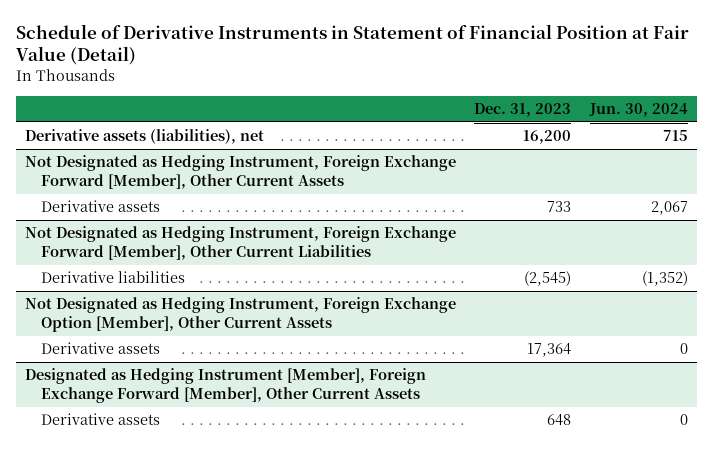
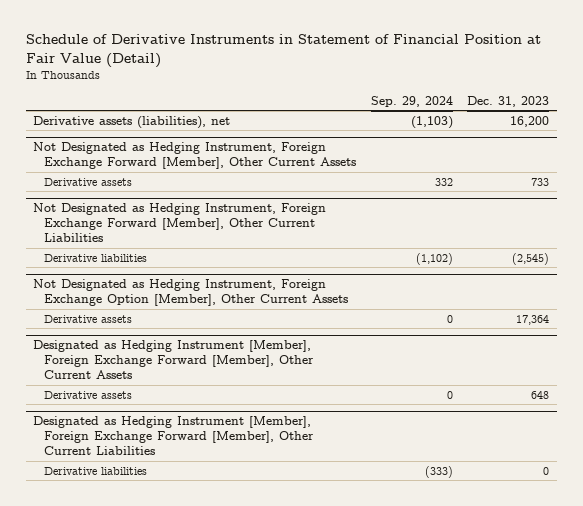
- | Dec. 31, 2023 | Jun. 30, 2024
+ | Sep. 29, 2024 | Dec. 31, 2023
+ Designated as Hedging Instrument [Member], Foreign Exchange Forward [Member], Other Current Liabilities
+ Derivative liabilities | (333) | 0

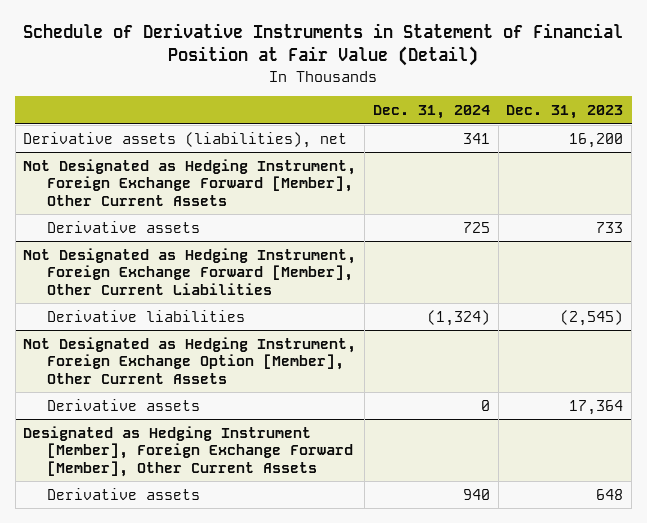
- | Sep. 29, 2024 | Dec. 31, 2023
+ | Dec. 31, 2024 | Dec. 31, 2023
- Designated as Hedging Instrument [Member], Foreign Exchange Forward [Member], Other Current Liabilities
- Derivative liabilities | (333) | 0

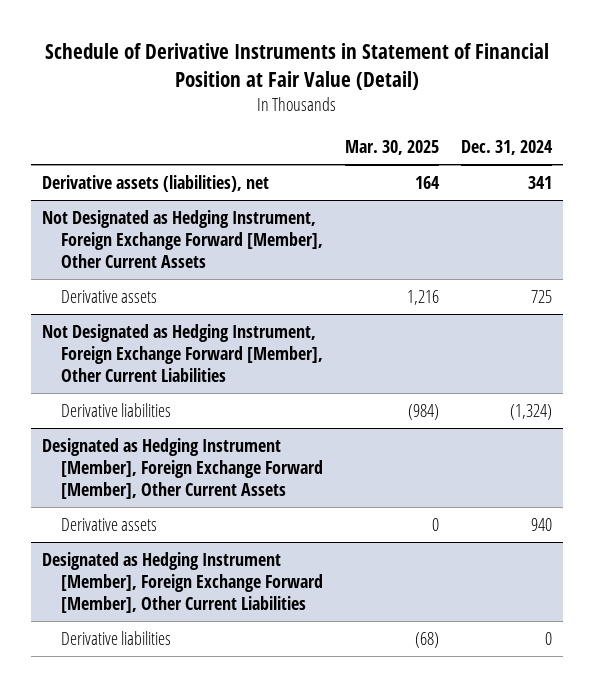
- | Dec. 31, 2024 | Dec. 31, 2023
+ | Mar. 30, 2025 | Dec. 31, 2024
- Not Designated as Hedging Instrument, Foreign Exchange Option [Member], Other Current Assets
- Derivative assets | 0 | 17,364
+ Designated as Hedging Instrument [Member], Foreign Exchange Forward [Member], Other Current Liabilities
+ Derivative liabilities | (68) | 0

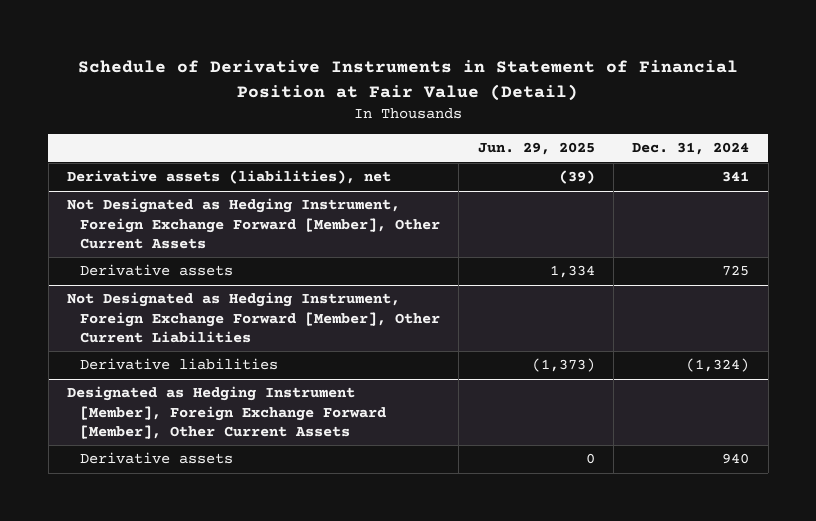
- | Mar. 30, 2025 | Dec. 31, 2024
+ | Jun. 29, 2025 | Dec. 31, 2024
- Designated as Hedging Instrument [Member], Foreign Exchange Forward [Member], Other Current Liabilities
- Derivative liabilities | (68) | 0

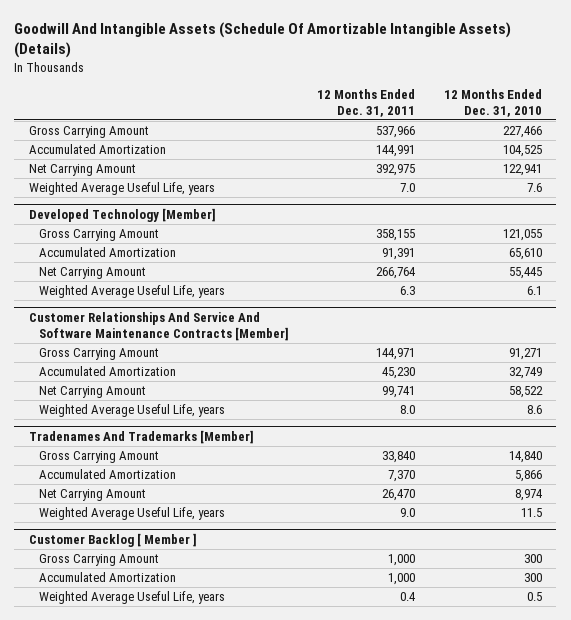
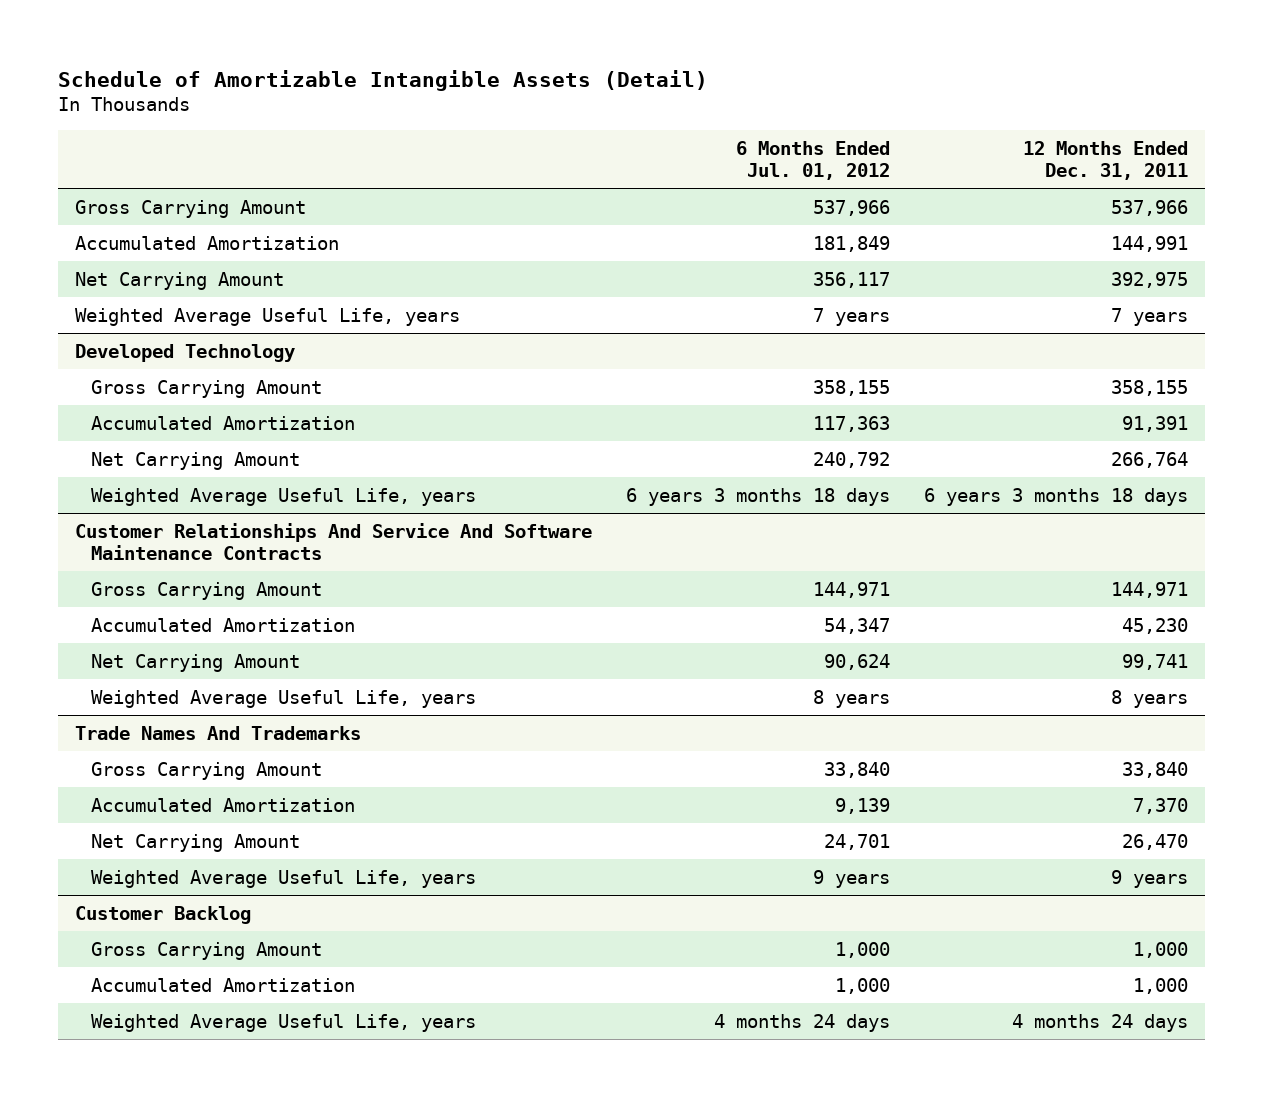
- Goodwill And Intangible Assets (Schedule Of Amortizable Intangible Assets) (Details)
+ Schedule of Amortizable Intangible Assets (Detail)
- | 12 Months Ended Dec. 31, 2011 | 12 Months Ended Dec. 31, 2010
+ | 6 Months Ended Jul. 01, 2012 | 12 Months Ended Dec. 31, 2011
- Weighted Average Useful Life, years | 7.0 | 7.6
- Developed Technology [Member]
+ Weighted Average Useful Life, years | 7 years | 7 years
+ Developed Technology
- Weighted Average Useful Life, years | 6.3 | 6.1
- Customer Relationships And Service And Software Maintenance Contracts [Member]
+ Weighted Average Useful Life, years | 6 years 3 months 18 days | 6 years 3 months 18 days
+ Customer Relationships And Service And Software Maintenance Contracts
- Weighted Average Useful Life, years | 8.0 | 8.6
- Tradenames And Trademarks [Member]
+ Weighted Average Useful Life, years | 8 years | 8 years
+ Trade Names And Trademarks
- Weighted Average Useful Life, years | 9.0 | 11.5
- Customer Backlog [ Member ]
+ Weighted Average Useful Life, years | 9 years | 9 years
+ Customer Backlog
- Weighted Average Useful Life, years | 0.4 | 0.5
+ Weighted Average Useful Life, years | 4 months 24 days | 4 months 24 days

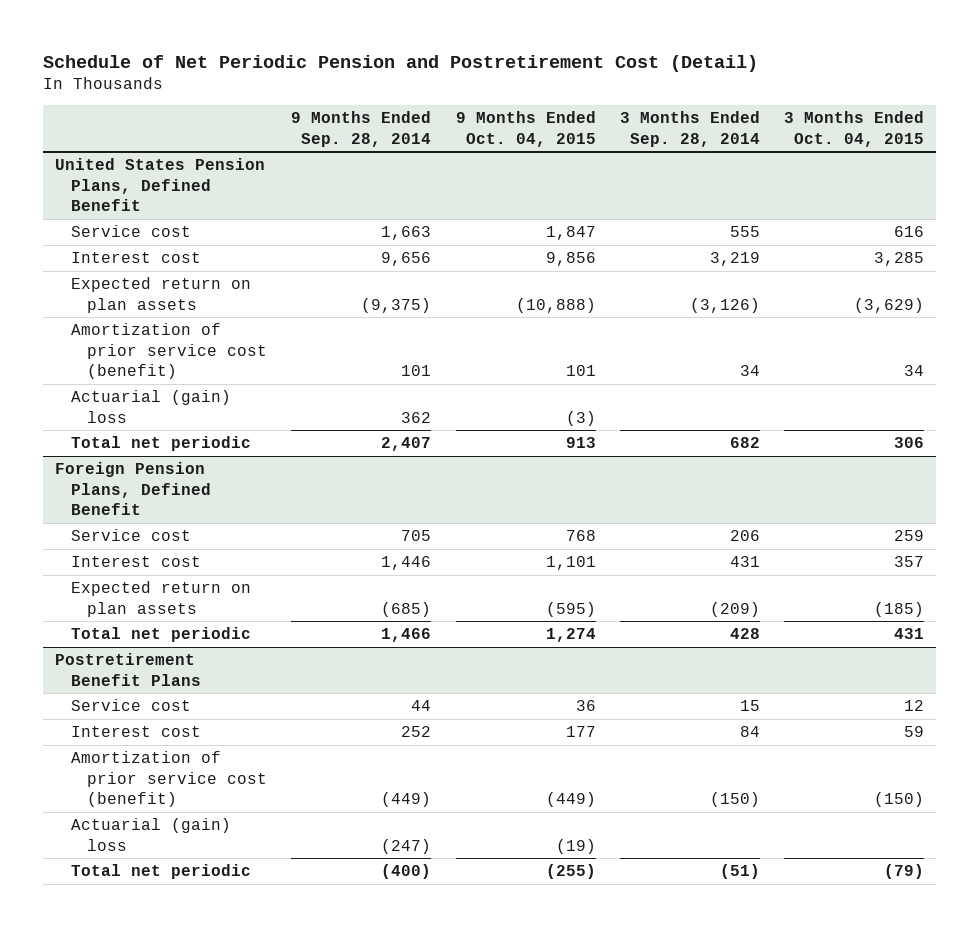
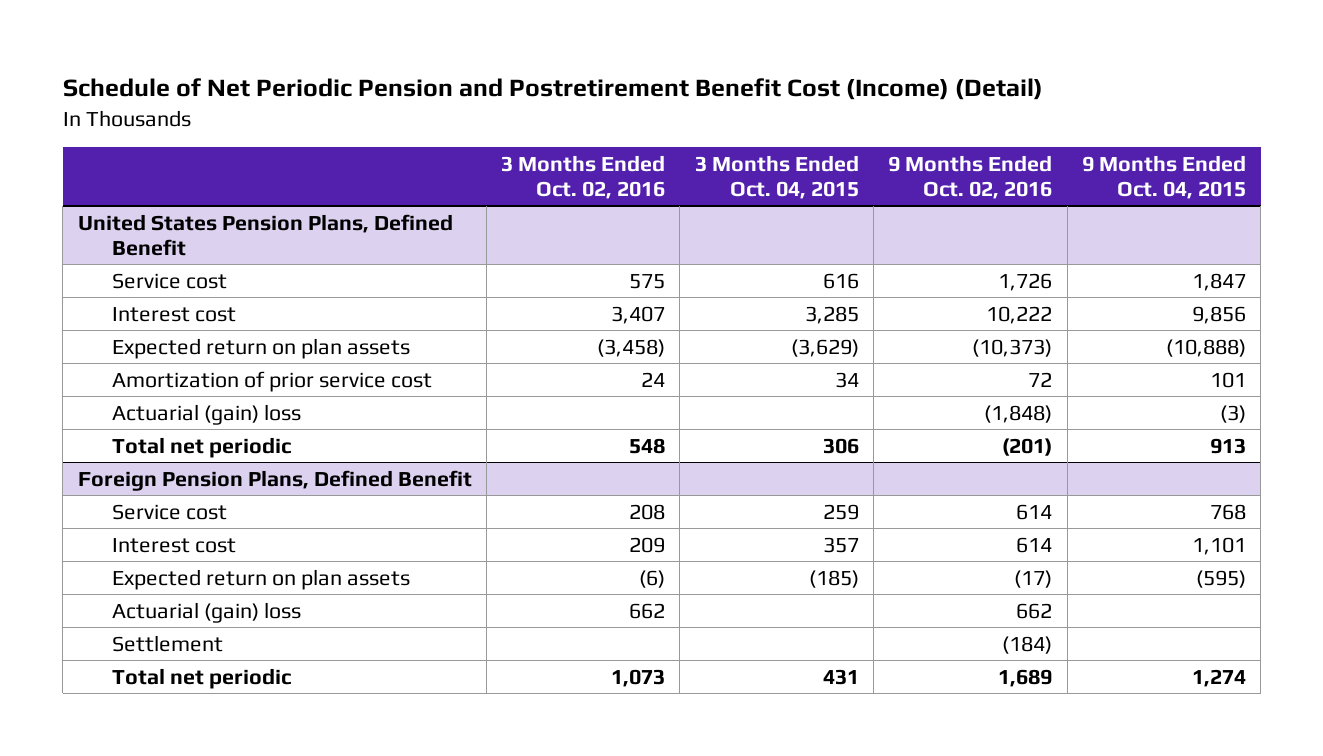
- Schedule of Net Periodic Pension and Postretirement Cost (Detail)
+ Schedule of Net Periodic Pension and Postretirement Benefit Cost (Income) (Detail)
- | 9 Months Ended Sep. 28, 2014 | 9 Months Ended Oct. 04, 2015 | 3 Months Ended Sep. 28, 2014 | 3 Months Ended Oct. 04, 2015
+ | 3 Months Ended Oct. 02, 2016 | 3 Months Ended Oct. 04, 2015 | 9 Months Ended Oct. 02, 2016 | 9 Months Ended Oct. 04, 2015
@ United States Pension Plans, Defined Benefit
- Amortization of prior service cost (benefit) | 101 | 101 | 34 | 34
+ Amortization of prior service cost | 24 | 34 | 72 | 101
@ Foreign Pension Plans, Defined Benefit
+ Actuarial (gain) loss | 662 | | 662 |
+ Settlement | | | (184) |
- Postretirement Benefit Plans
- Service cost | 44 | 36 | 15 | 12
- Interest cost | 252 | 177 | 84 | 59
- Amortization of prior service cost (benefit) | (449) | (449) | (150) | (150)
- Actuarial (gain) loss | (247) | (19) | |
- Total net periodic | (400) | (255) | (51) | (79)

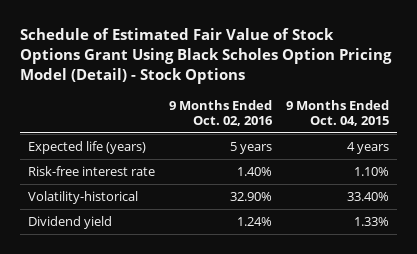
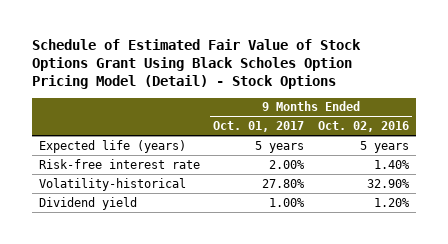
- | 9 Months Ended Oct. 02, 2016 | 9 Months Ended Oct. 04, 2015
+ | 9 Months Ended Oct. 01, 2017 | 9 Months Ended Oct. 02, 2016
- Dividend yield | 1.24% | 1.33%
+ Dividend yield | 1.00% | 1.20%

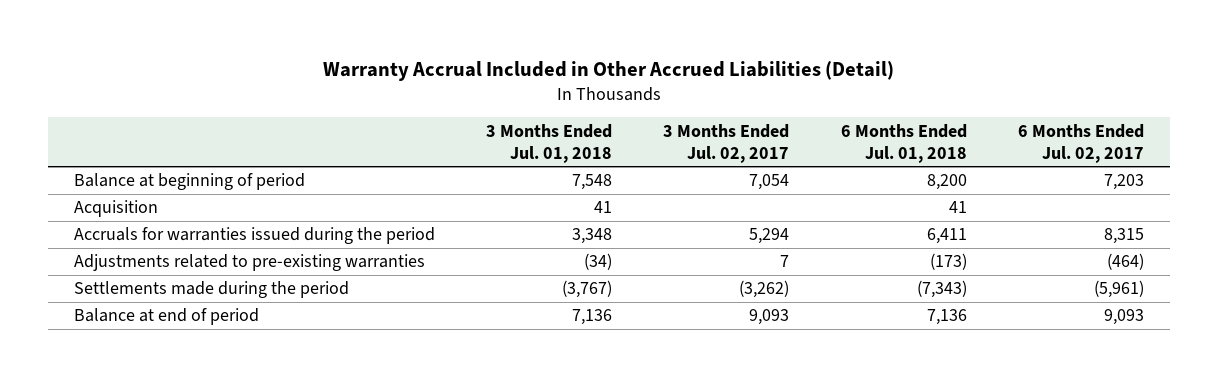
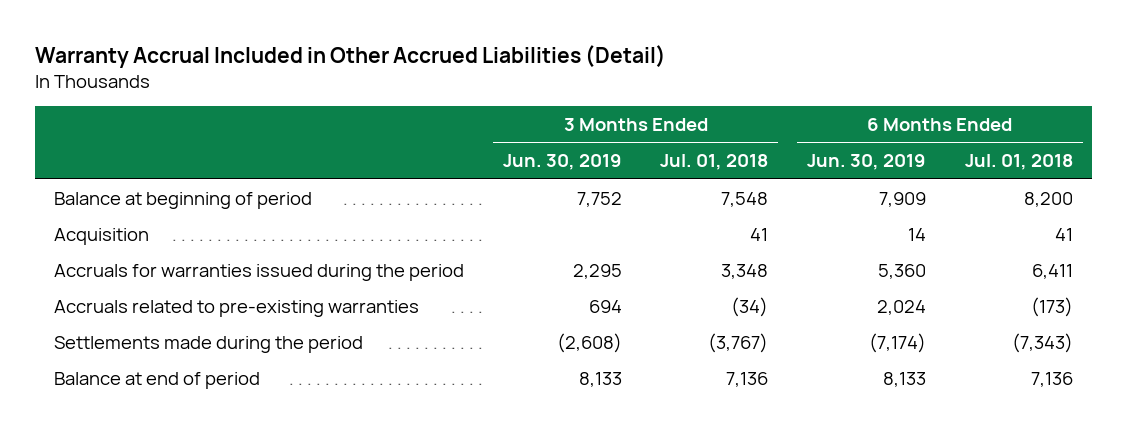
- | 3 Months Ended Jul. 01, 2018 | 3 Months Ended Jul. 02, 2017 | 6 Months Ended Jul. 01, 2018 | 6 Months Ended Jul. 02, 2017
+ | 3 Months Ended Jun. 30, 2019 | 3 Months Ended Jul. 01, 2018 | 6 Months Ended Jun. 30, 2019 | 6 Months Ended Jul. 01, 2018
- Adjustments related to pre-existing warranties | (34) | 7 | (173) | (464)
+ Accruals related to pre-existing warranties | 694 | (34) | 2,024 | (173)

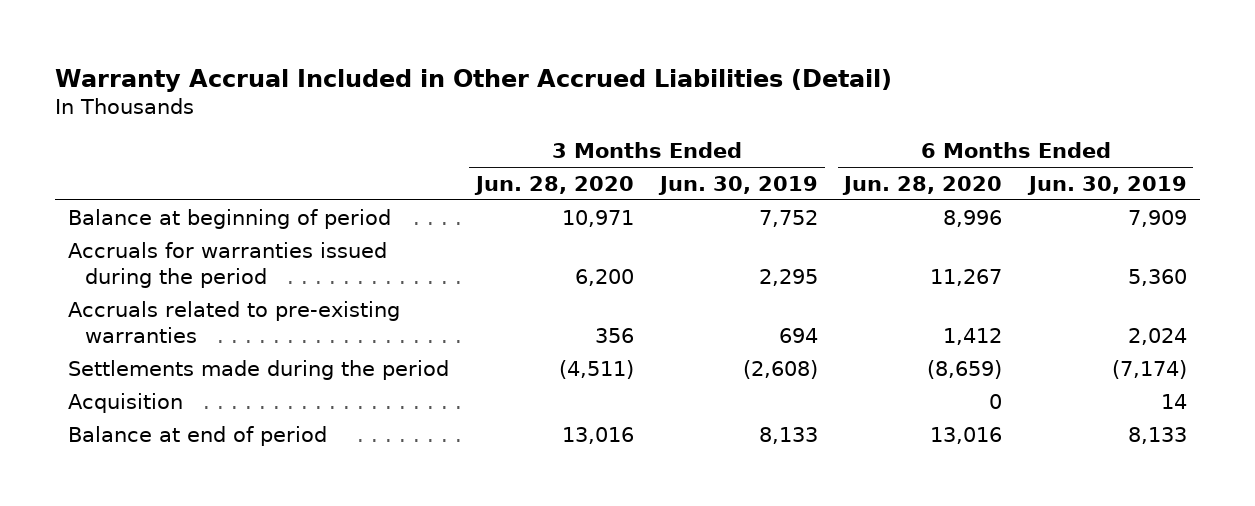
- | 3 Months Ended Jun. 30, 2019 | 3 Months Ended Jul. 01, 2018 | 6 Months Ended Jun. 30, 2019 | 6 Months Ended Jul. 01, 2018
+ | 3 Months Ended Jun. 28, 2020 | 3 Months Ended Jun. 30, 2019 | 6 Months Ended Jun. 28, 2020 | 6 Months Ended Jun. 30, 2019
moved down: Acquisition | | | 0 | 14

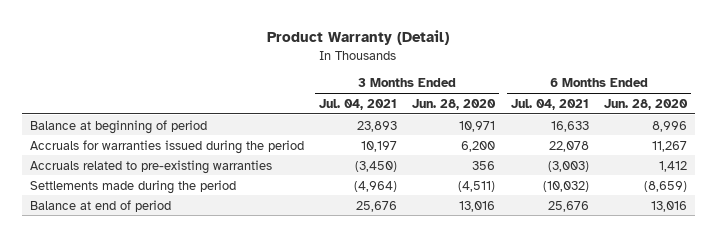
- Warranty Accrual Included in Other Accrued Liabilities (Detail)
+ Product Warranty (Detail)
- | 3 Months Ended Jun. 28, 2020 | 3 Months Ended Jun. 30, 2019 | 6 Months Ended Jun. 28, 2020 | 6 Months Ended Jun. 30, 2019
+ | 3 Months Ended Jul. 04, 2021 | 3 Months Ended Jun. 28, 2020 | 6 Months Ended Jul. 04, 2021 | 6 Months Ended Jun. 28, 2020
- Acquisition | | | 0 | 14

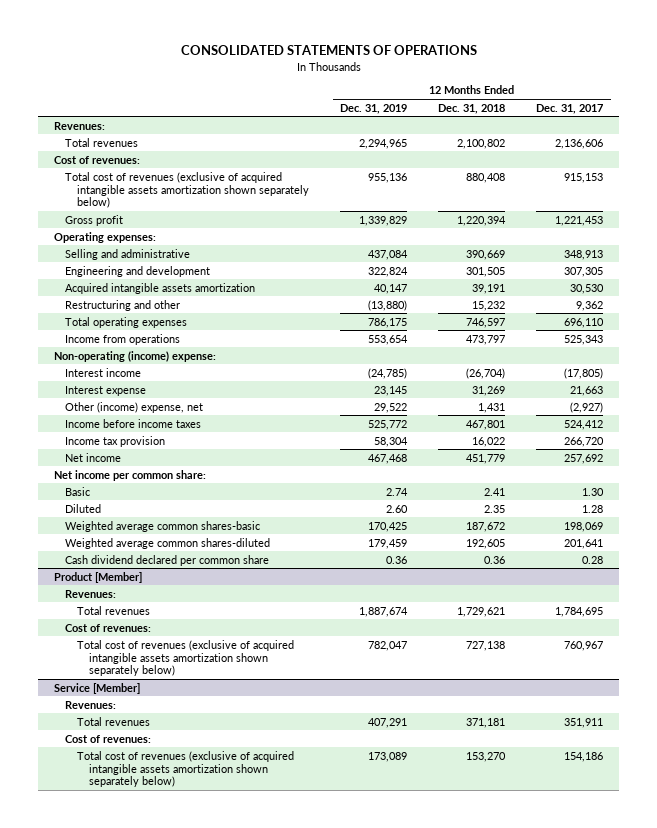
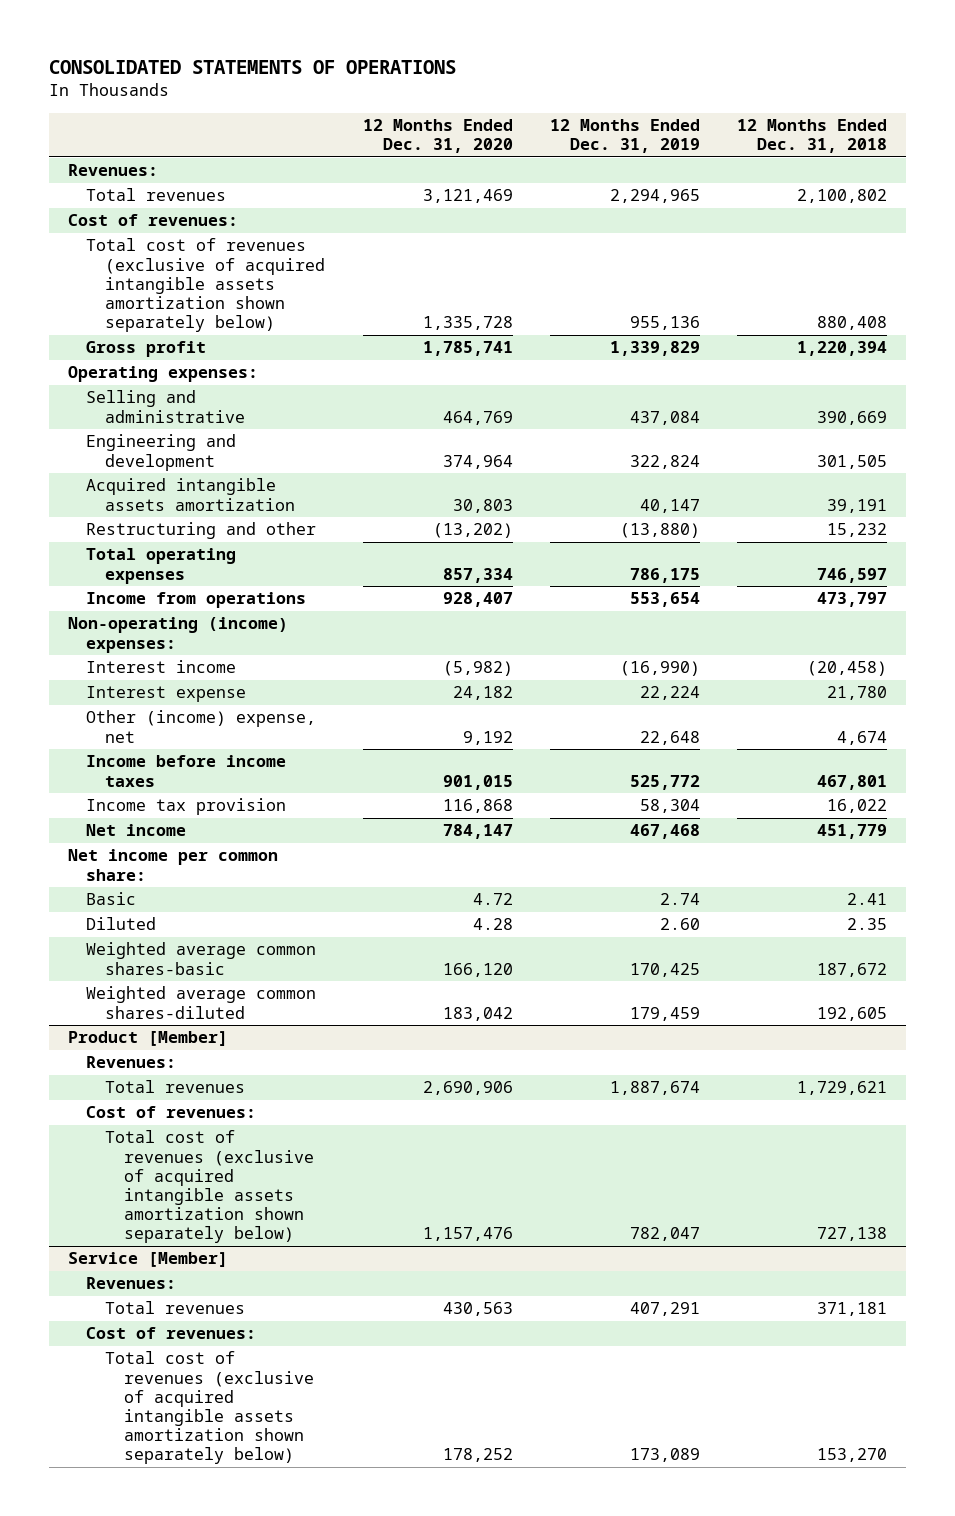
- | 12 Months Ended Dec. 31, 2019 | 12 Months Ended Dec. 31, 2018 | 12 Months Ended Dec. 31, 2017
+ | 12 Months Ended Dec. 31, 2020 | 12 Months Ended Dec. 31, 2019 | 12 Months Ended Dec. 31, 2018
- Non-operating (income) expense:
- Interest income | (24,785) | (26,704) | (17,805)
- Interest expense | 23,145 | 31,269 | 21,663
- Other (income) expense, net | 29,522 | 1,431 | (2,927)
+ Non-operating (income) expenses:
+ Interest income | (5,982) | (16,990) | (20,458)
+ Interest expense | 24,182 | 22,224 | 21,780
+ Other (income) expense, net | 9,192 | 22,648 | 4,674
- Cash dividend declared per common share | 0.36 | 0.36 | 0.28

